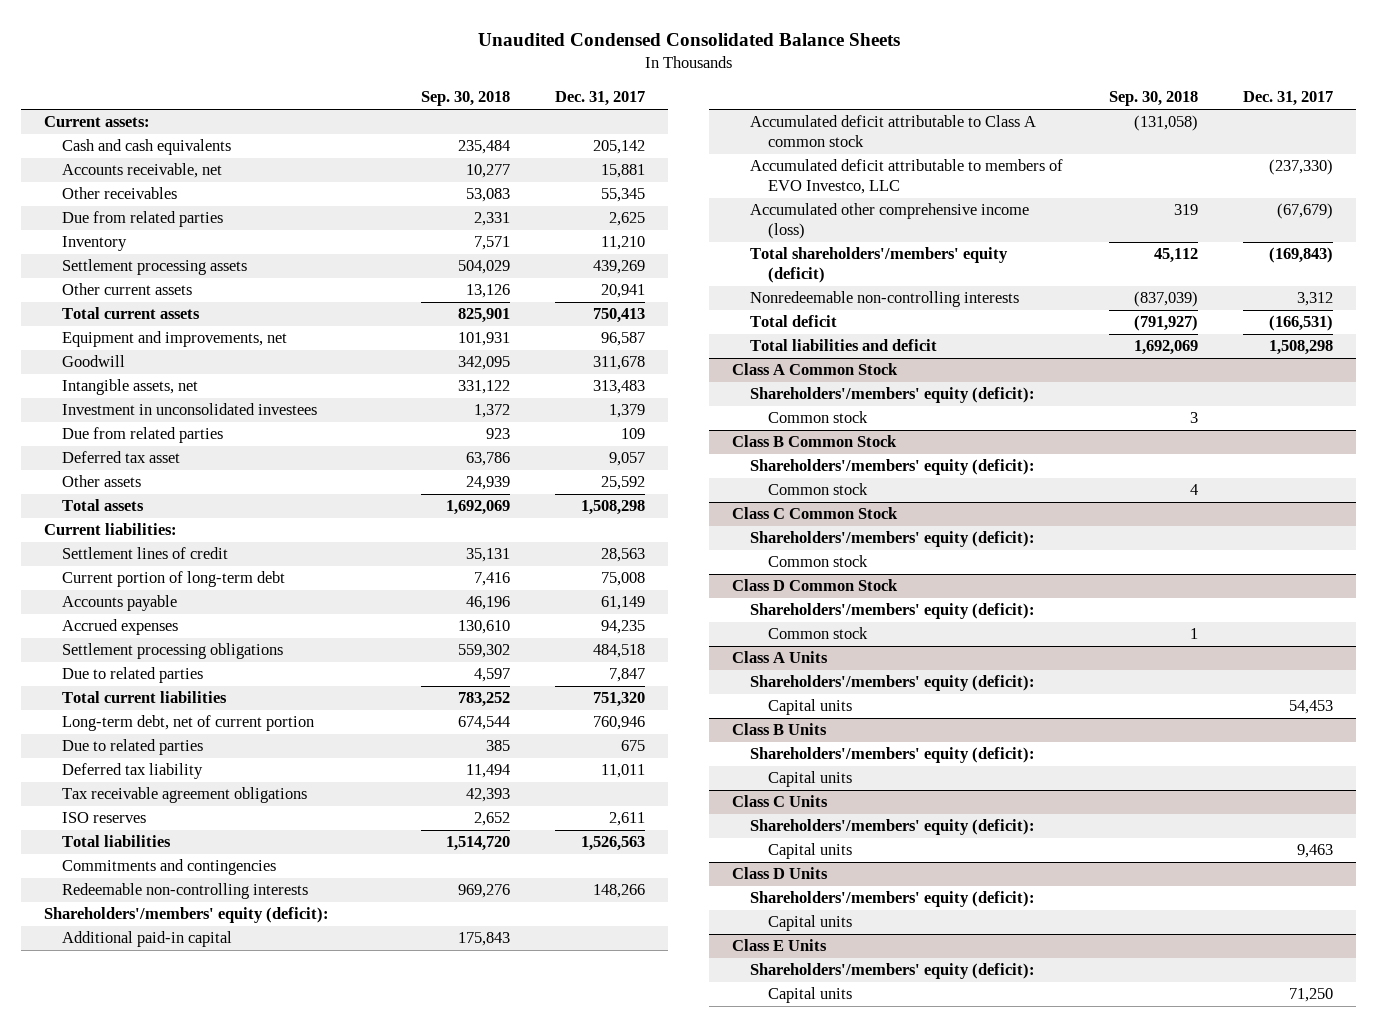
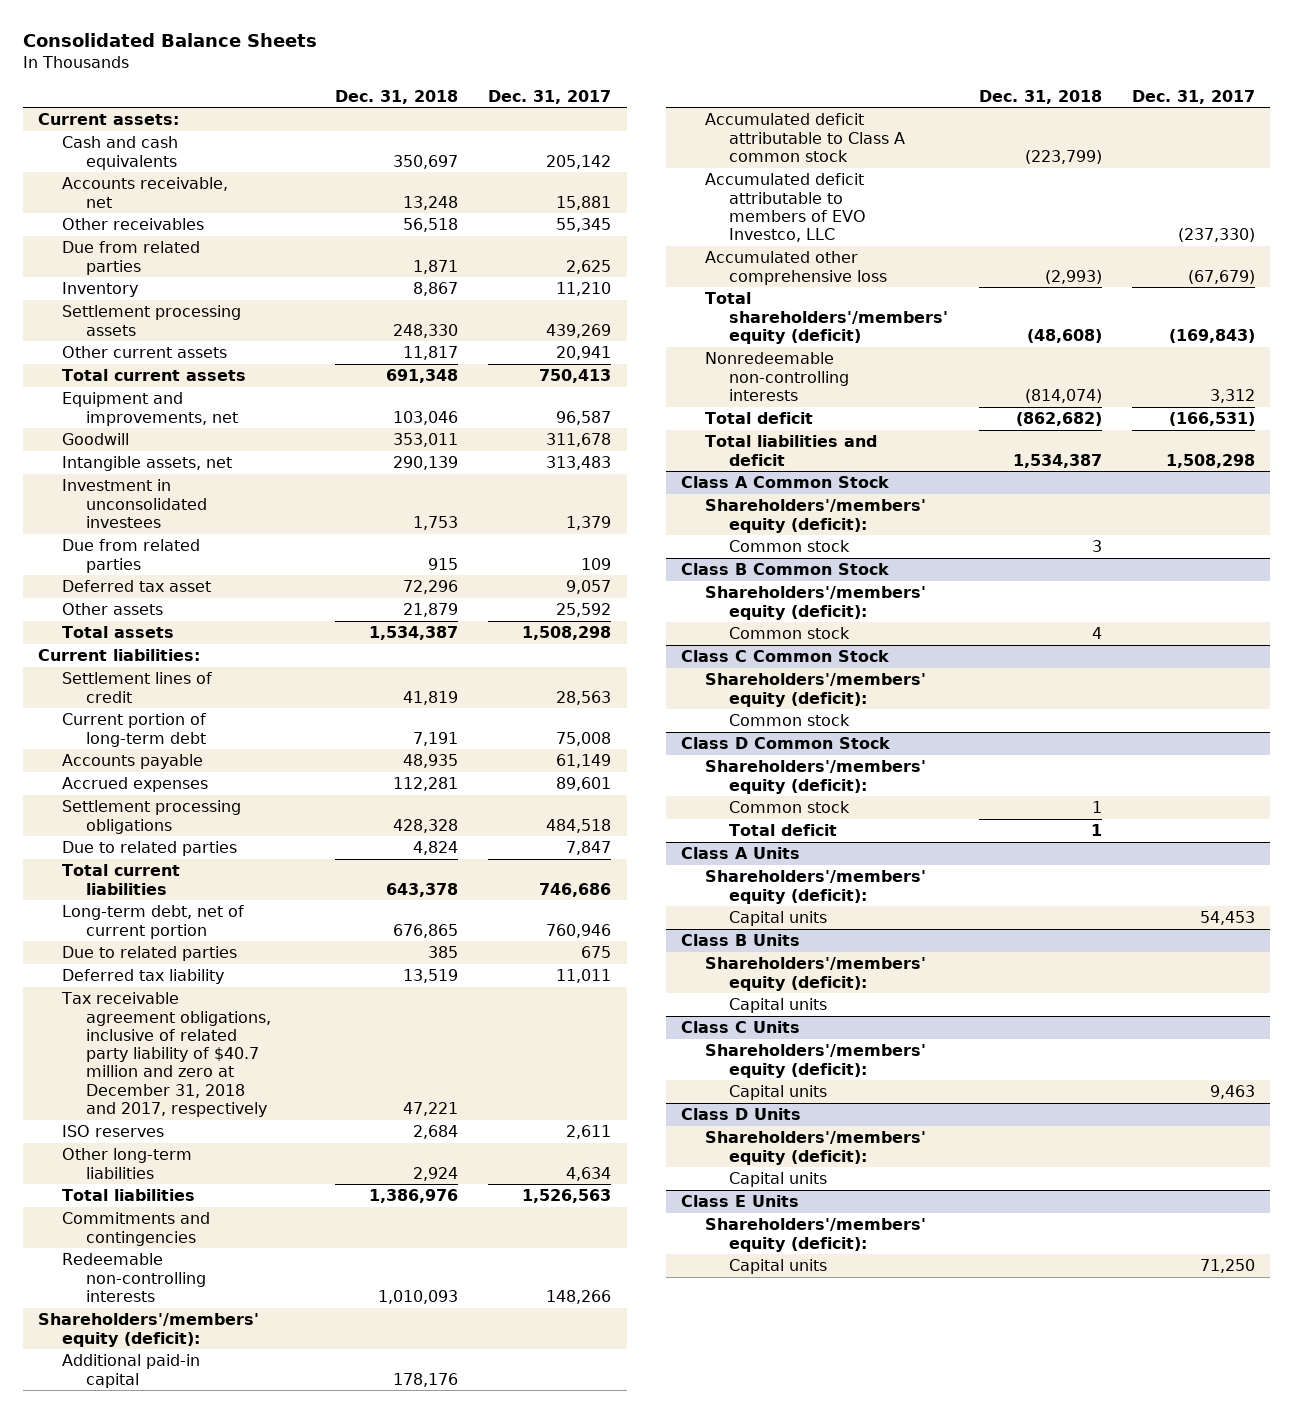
- Unaudited Condensed Consolidated Balance Sheets
+ Consolidated Balance Sheets
- | Sep. 30, 2018 | Dec. 31, 2017
+ | Dec. 31, 2018 | Dec. 31, 2017
- Accrued expenses | 130,610 | 94,235
+ Accrued expenses | 112,281 | 89,601
- Total current liabilities | 783,252 | 751,320
+ Total current liabilities | 643,378 | 746,686
- Tax receivable agreement obligations | 42,393 |
+ Tax receivable agreement obligations, inclusive of related party liability of $40.7 million and zero at December 31, 2018 and 2017, respectively | 47,221 |
+ Other long-term liabilities | 2,924 | 4,634
- Accumulated other comprehensive income (loss) | 319 | (67,679)
+ Accumulated other comprehensive loss | (2,993) | (67,679)
@ Class D Common Stock
+ Total deficit | 1 |

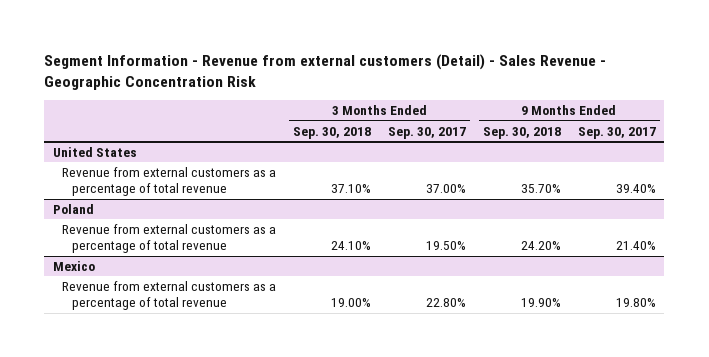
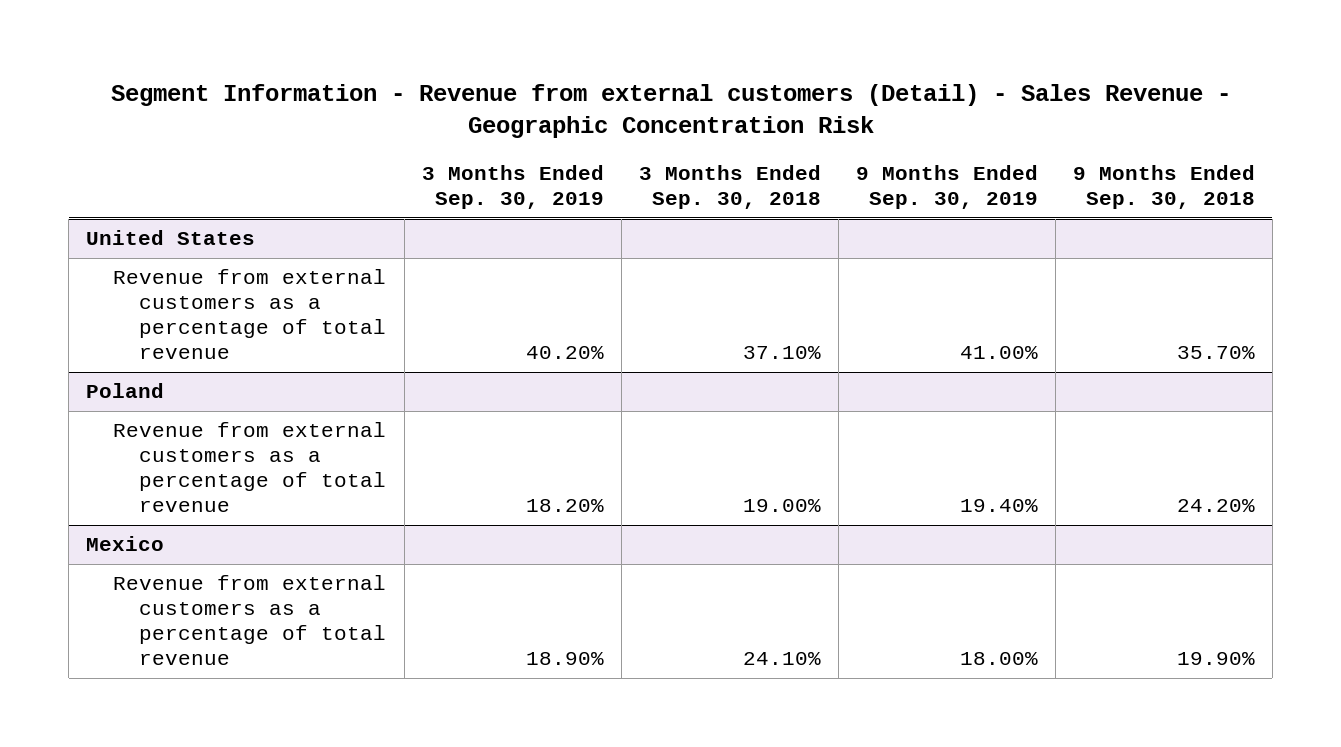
- | 3 Months Ended Sep. 30, 2018 | 3 Months Ended Sep. 30, 2017 | 9 Months Ended Sep. 30, 2018 | 9 Months Ended Sep. 30, 2017
+ | 3 Months Ended Sep. 30, 2019 | 3 Months Ended Sep. 30, 2018 | 9 Months Ended Sep. 30, 2019 | 9 Months Ended Sep. 30, 2018
@ Poland
- Revenue from external customers as a percentage of total revenue | 24.10% | 19.50% | 24.20% | 21.40%
+ Revenue from external customers as a percentage of total revenue | 18.20% | 19.00% | 19.40% | 24.20%
@ Mexico
- Revenue from external customers as a percentage of total revenue | 19.00% | 22.80% | 19.90% | 19.80%
+ Revenue from external customers as a percentage of total revenue | 18.90% | 24.10% | 18.00% | 19.90%

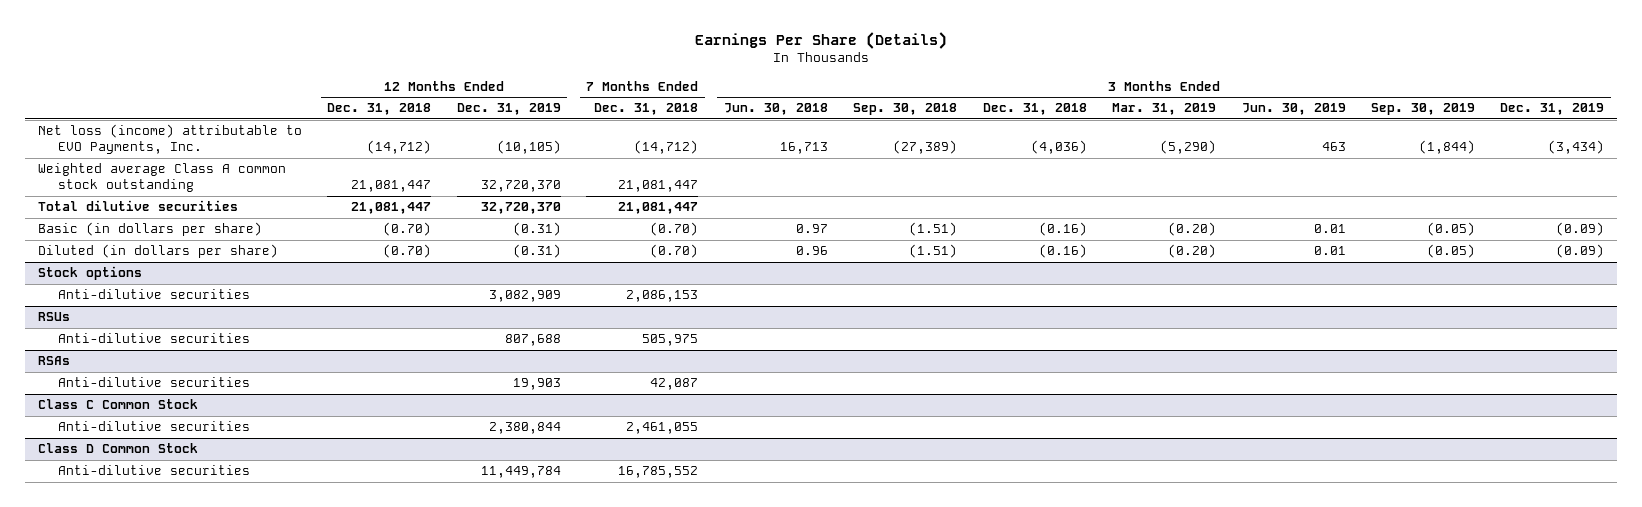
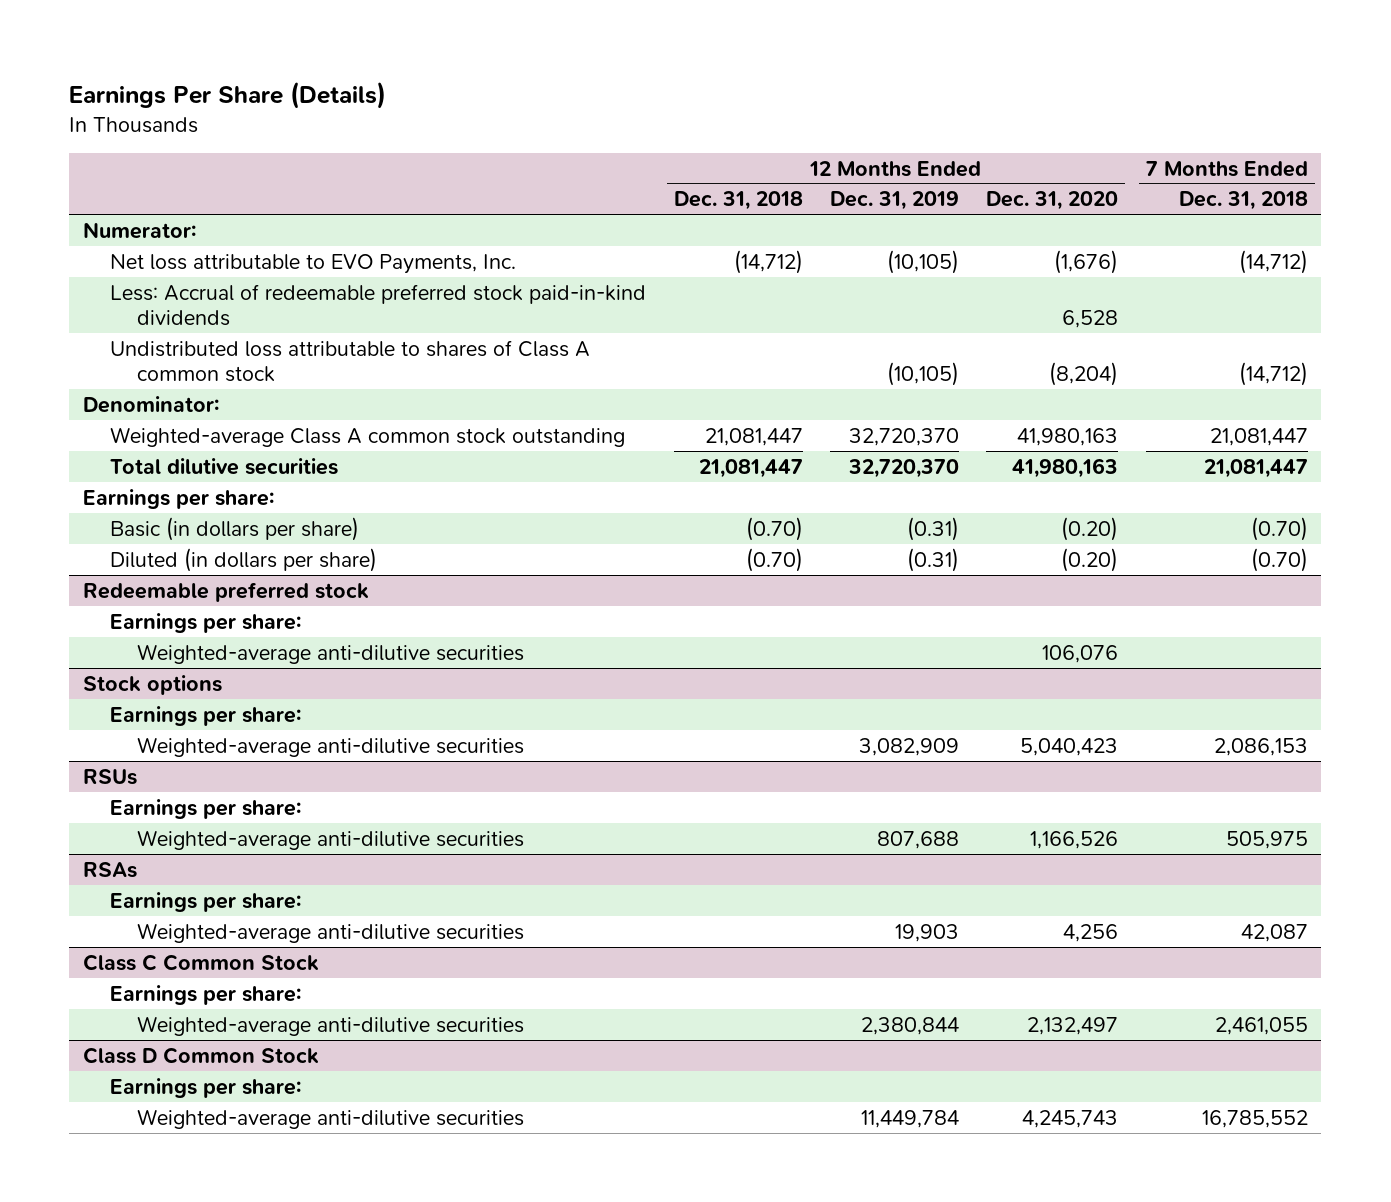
- | 12 Months Ended Dec. 31, 2018 | 12 Months Ended Dec. 31, 2019 | 7 Months Ended Dec. 31, 2018 | 3 Months Ended Jun. 30, 2018 | 3 Months Ended Sep. 30, 2018 | 3 Months Ended Dec. 31, 2018 | 3 Months Ended Mar. 31, 2019 | 3 Months Ended Jun. 30, 2019 | 3 Months Ended Sep. 30, 2019 | 3 Months Ended Dec. 31, 2019
+ | 12 Months Ended Dec. 31, 2018 | 12 Months Ended Dec. 31, 2019 | 12 Months Ended Dec. 31, 2020 | 7 Months Ended Dec. 31, 2018
- Net loss (income) attributable to EVO Payments, Inc. | (14,712) | (10,105) | (14,712) | 16,713 | (27,389) | (4,036) | (5,290) | 463 | (1,844) | (3,434)
- Weighted average Class A common stock outstanding | 21,081,447 | 32,720,370 | 21,081,447 | | | | | | |
+ Numerator:
+ Net loss attributable to EVO Payments, Inc. | (14,712) | (10,105) | (1,676) | (14,712)
+ Less: Accrual of redeemable preferred stock paid-in-kind dividends | | | 6,528 |
+ Undistributed loss attributable to shares of Class A common stock | | (10,105) | (8,204) | (14,712)
+ Denominator:
+ Weighted-average Class A common stock outstanding | 21,081,447 | 32,720,370 | 41,980,163 | 21,081,447
+ Earnings per share:
+ Redeemable preferred stock
+ Earnings per share:
+ Weighted-average anti-dilutive securities | | | 106,076 |
@ Stock options
- Anti-dilutive securities | | 3,082,909 | 2,086,153 | | | | | | |
+ Earnings per share:
+ Weighted-average anti-dilutive securities | | 3,082,909 | 5,040,423 | 2,086,153
@ RSUs
- Anti-dilutive securities | | 807,688 | 505,975 | | | | | | |
+ Earnings per share:
+ Weighted-average anti-dilutive securities | | 807,688 | 1,166,526 | 505,975
@ RSAs
- Anti-dilutive securities | | 19,903 | 42,087 | | | | | | |
+ Earnings per share:
+ Weighted-average anti-dilutive securities | | 19,903 | 4,256 | 42,087
@ Class C Common Stock
- Anti-dilutive securities | | 2,380,844 | 2,461,055 | | | | | | |
+ Earnings per share:
+ Weighted-average anti-dilutive securities | | 2,380,844 | 2,132,497 | 2,461,055
@ Class D Common Stock
- Anti-dilutive securities | | 11,449,784 | 16,785,552 | | | | | | |
+ Earnings per share:
+ Weighted-average anti-dilutive securities | | 11,449,784 | 4,245,743 | 16,785,552

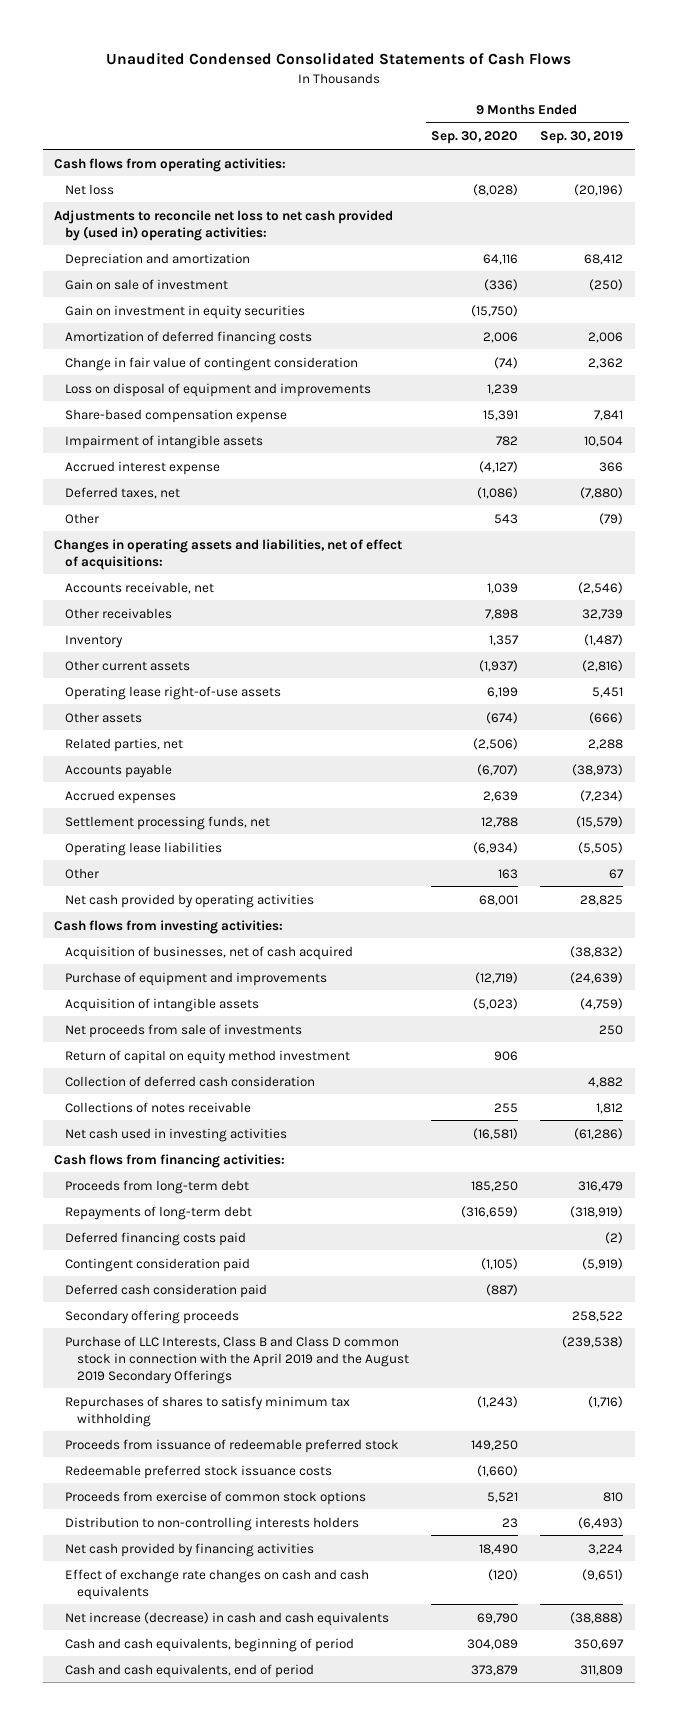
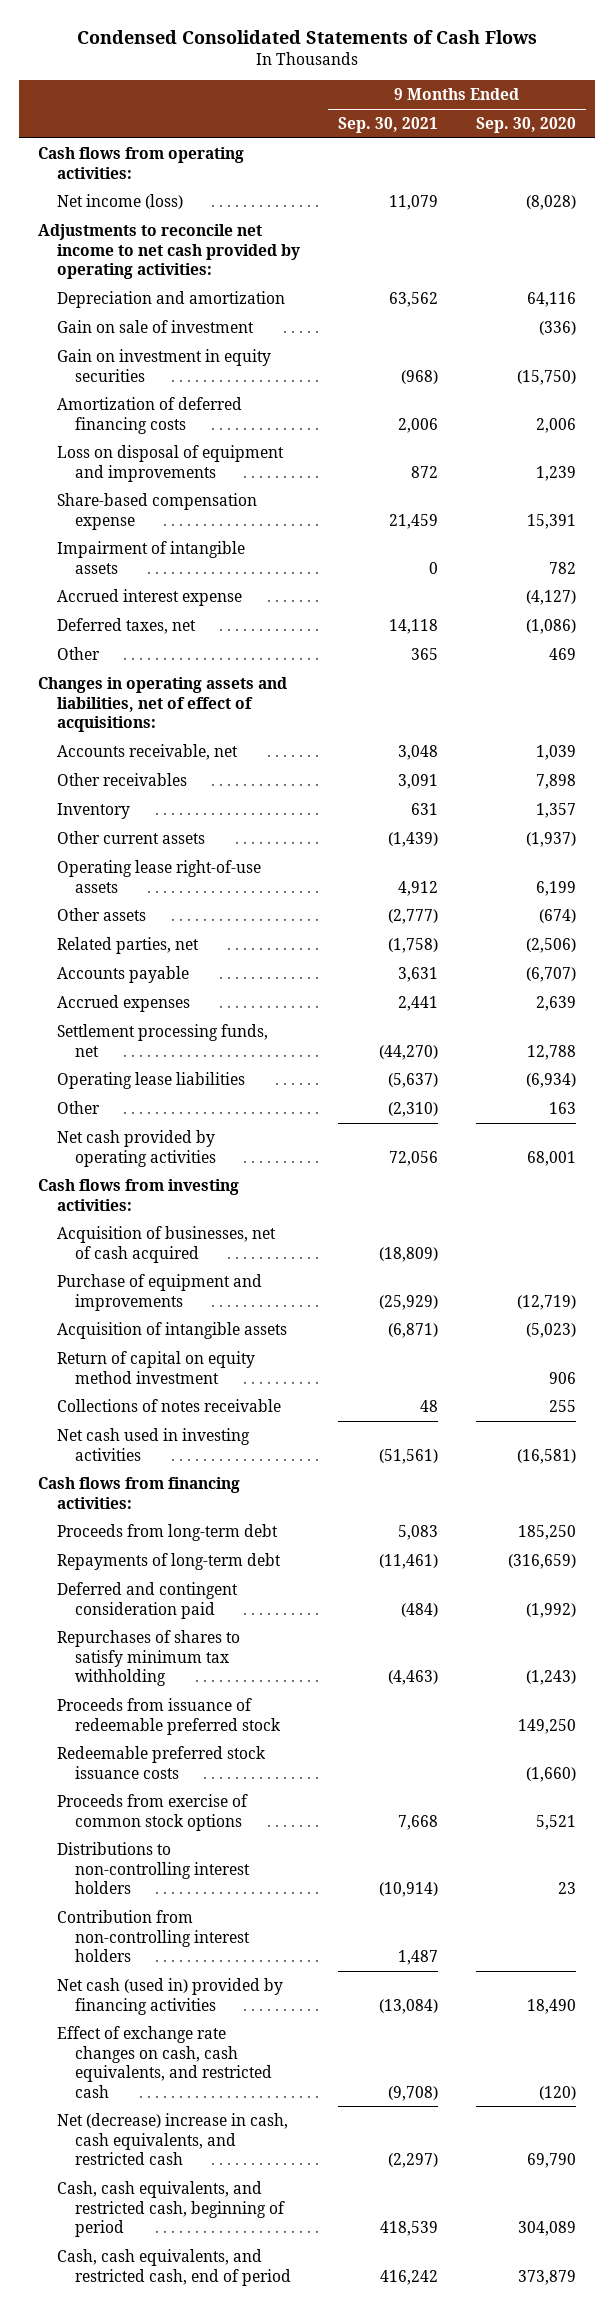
- Unaudited Condensed Consolidated Statements of Cash Flows
+ Condensed Consolidated Statements of Cash Flows
- | 9 Months Ended Sep. 30, 2020 | 9 Months Ended Sep. 30, 2019
+ | 9 Months Ended Sep. 30, 2021 | 9 Months Ended Sep. 30, 2020
- Net loss | (8,028) | (20,196)
- Adjustments to reconcile net loss to net cash provided by (used in) operating activities:
+ Net income (loss) | 11,079 | (8,028)
+ Adjustments to reconcile net income to net cash provided by operating activities:
- Change in fair value of contingent consideration | (74) | 2,362
- Other | 543 | (79)
+ Other | 365 | 469
- Net proceeds from sale of investments | | 250
- Collection of deferred cash consideration | | 4,882
- Deferred financing costs paid | | (2)
- Contingent consideration paid | (1,105) | (5,919)
- Deferred cash consideration paid | (887) |
- Secondary offering proceeds | | 258,522
- Purchase of LLC Interests, Class B and Class D common stock in connection with the April 2019 and the August 2019 Secondary Offerings | | (239,538)
+ Deferred and contingent consideration paid | (484) | (1,992)
- Distribution to non-controlling interests holders | 23 | (6,493)
- Net cash provided by financing activities | 18,490 | 3,224
- Effect of exchange rate changes on cash and cash equivalents | (120) | (9,651)
- Net increase (decrease) in cash and cash equivalents | 69,790 | (38,888)
- Cash and cash equivalents, beginning of period | 304,089 | 350,697
- Cash and cash equivalents, end of period | 373,879 | 311,809
+ Distributions to non-controlling interest holders | (10,914) | 23
+ Contribution from non-controlling interest holders | 1,487 |
+ Net cash (used in) provided by financing activities | (13,084) | 18,490
+ Effect of exchange rate changes on cash, cash equivalents, and restricted cash | (9,708) | (120)
+ Net (decrease) increase in cash, cash equivalents, and restricted cash | (2,297) | 69,790
+ Cash, cash equivalents, and restricted cash, beginning of period | 418,539 | 304,089
+ Cash, cash equivalents, and restricted cash, end of period | 416,242 | 373,879

